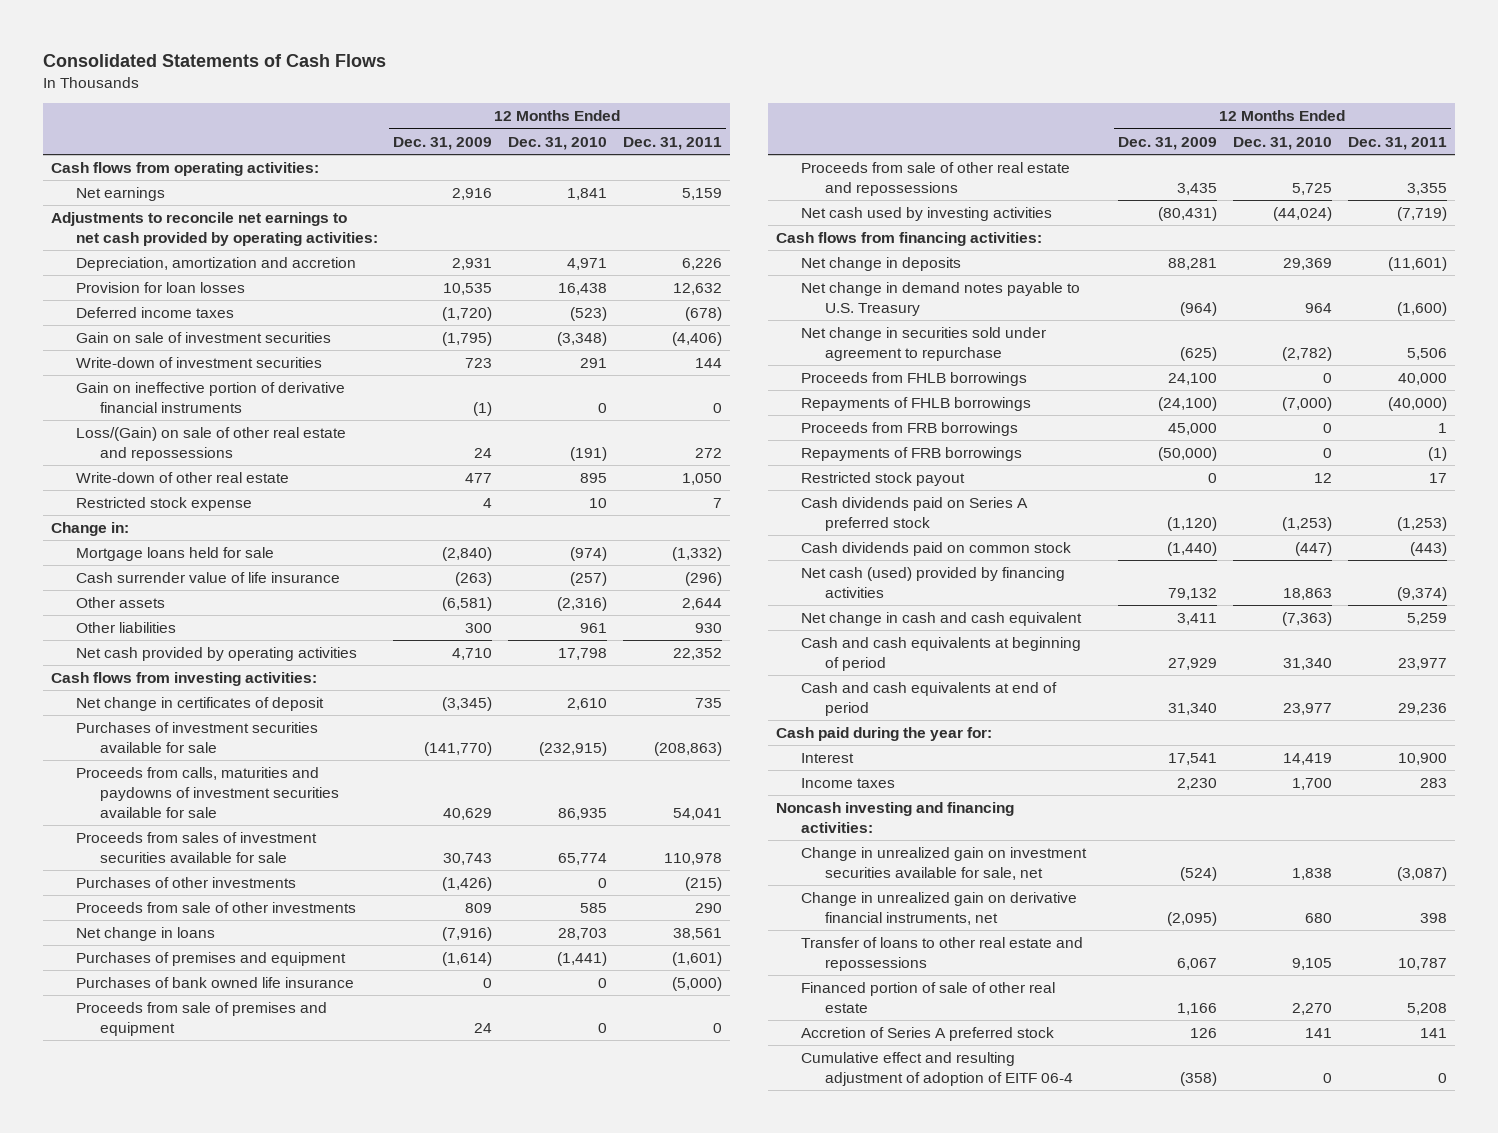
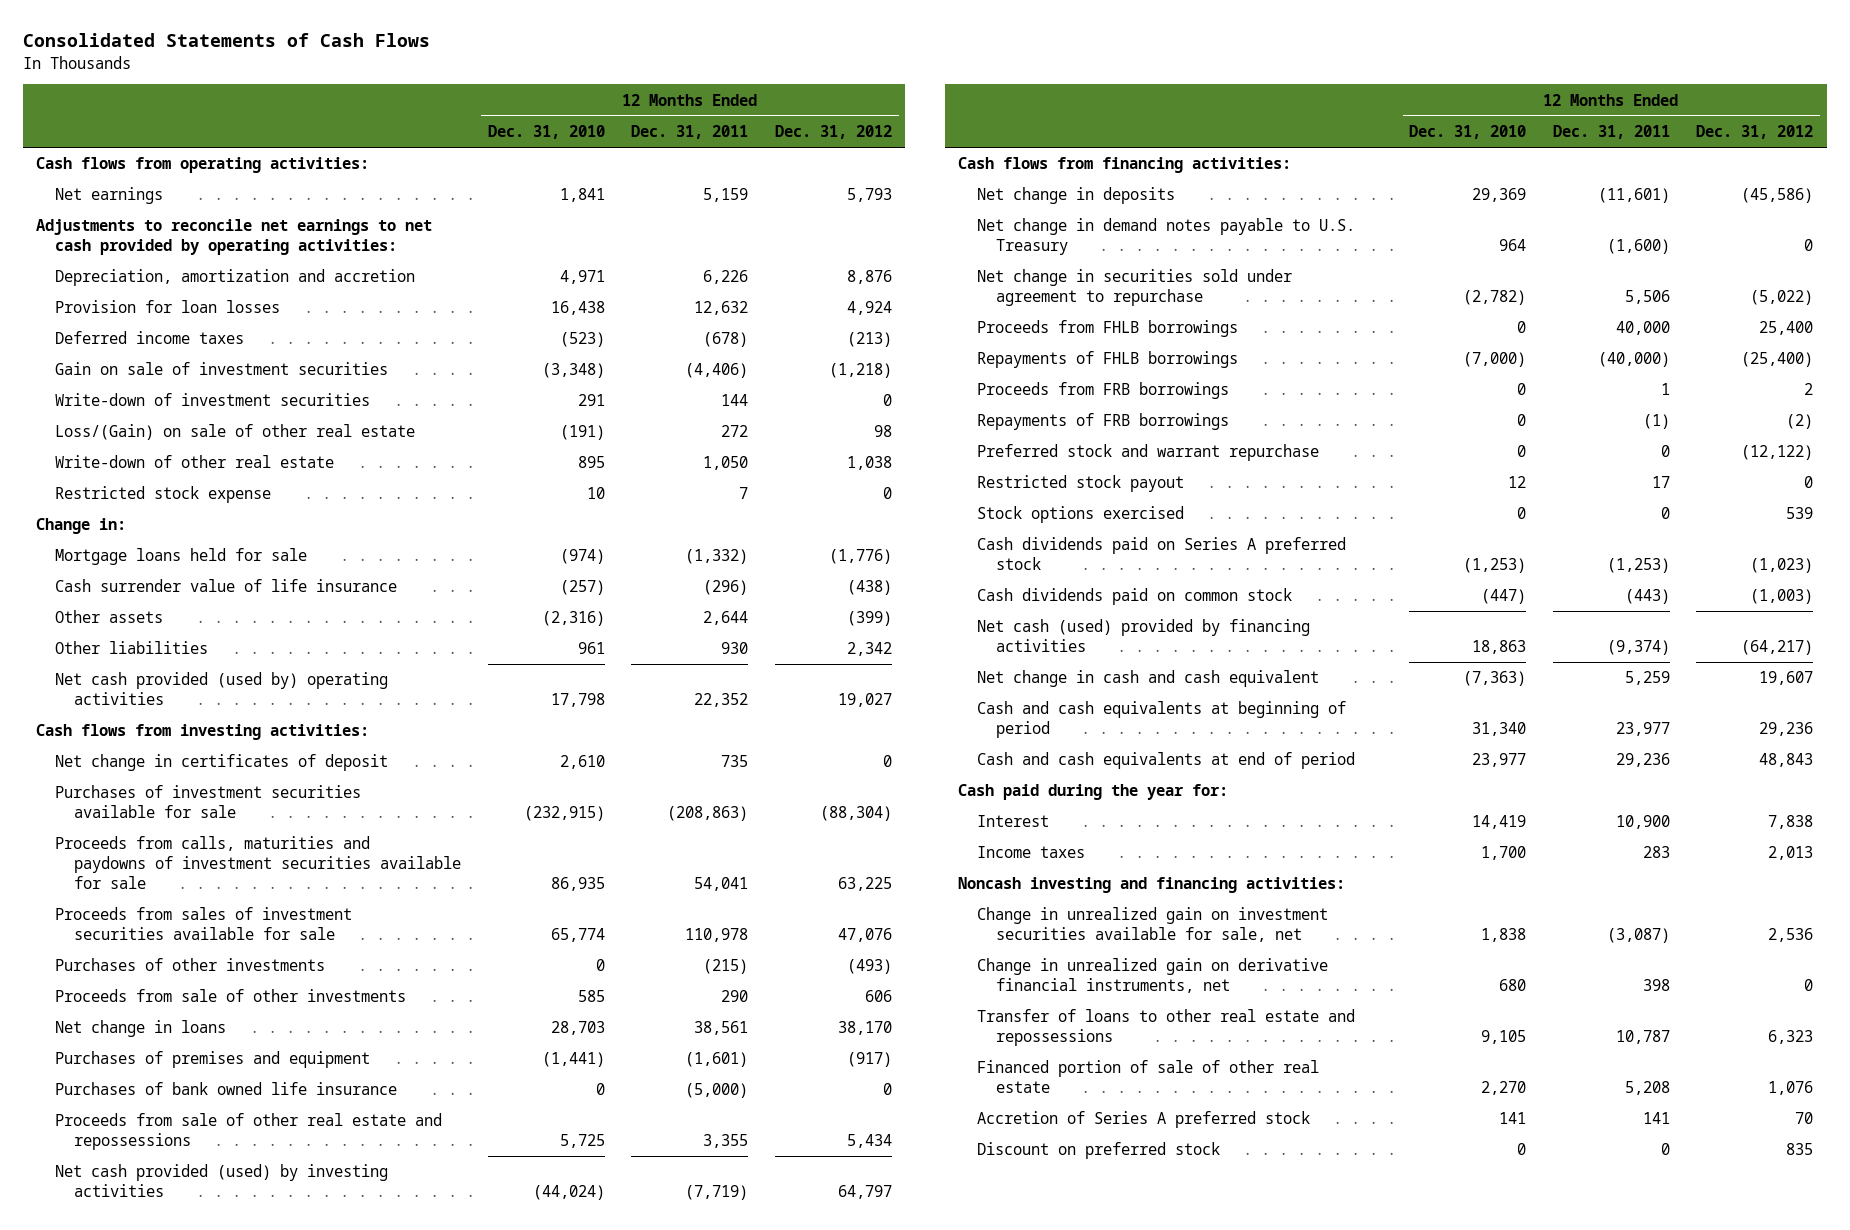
- | 12 Months Ended Dec. 31, 2009 | 12 Months Ended Dec. 31, 2010 | 12 Months Ended Dec. 31, 2011
+ | 12 Months Ended Dec. 31, 2010 | 12 Months Ended Dec. 31, 2011 | 12 Months Ended Dec. 31, 2012
- Gain on ineffective portion of derivative financial instruments | (1) | 0 | 0
- Loss/(Gain) on sale of other real estate and repossessions | 24 | (191) | 272
+ Loss/(Gain) on sale of other real estate | (191) | 272 | 98
- Net cash provided by operating activities | 4,710 | 17,798 | 22,352
+ Net cash provided (used by) operating activities | 17,798 | 22,352 | 19,027
- Proceeds from sale of premises and equipment | 24 | 0 | 0
- Net cash used by investing activities | (80,431) | (44,024) | (7,719)
+ Net cash provided (used) by investing activities | (44,024) | (7,719) | 64,797
+ Preferred stock and warrant repurchase | 0 | 0 | (12,122)
+ Stock options exercised | 0 | 0 | 539
- Cumulative effect and resulting adjustment of adoption of EITF 06-4 | (358) | 0 | 0
+ Discount on preferred stock | 0 | 0 | 835

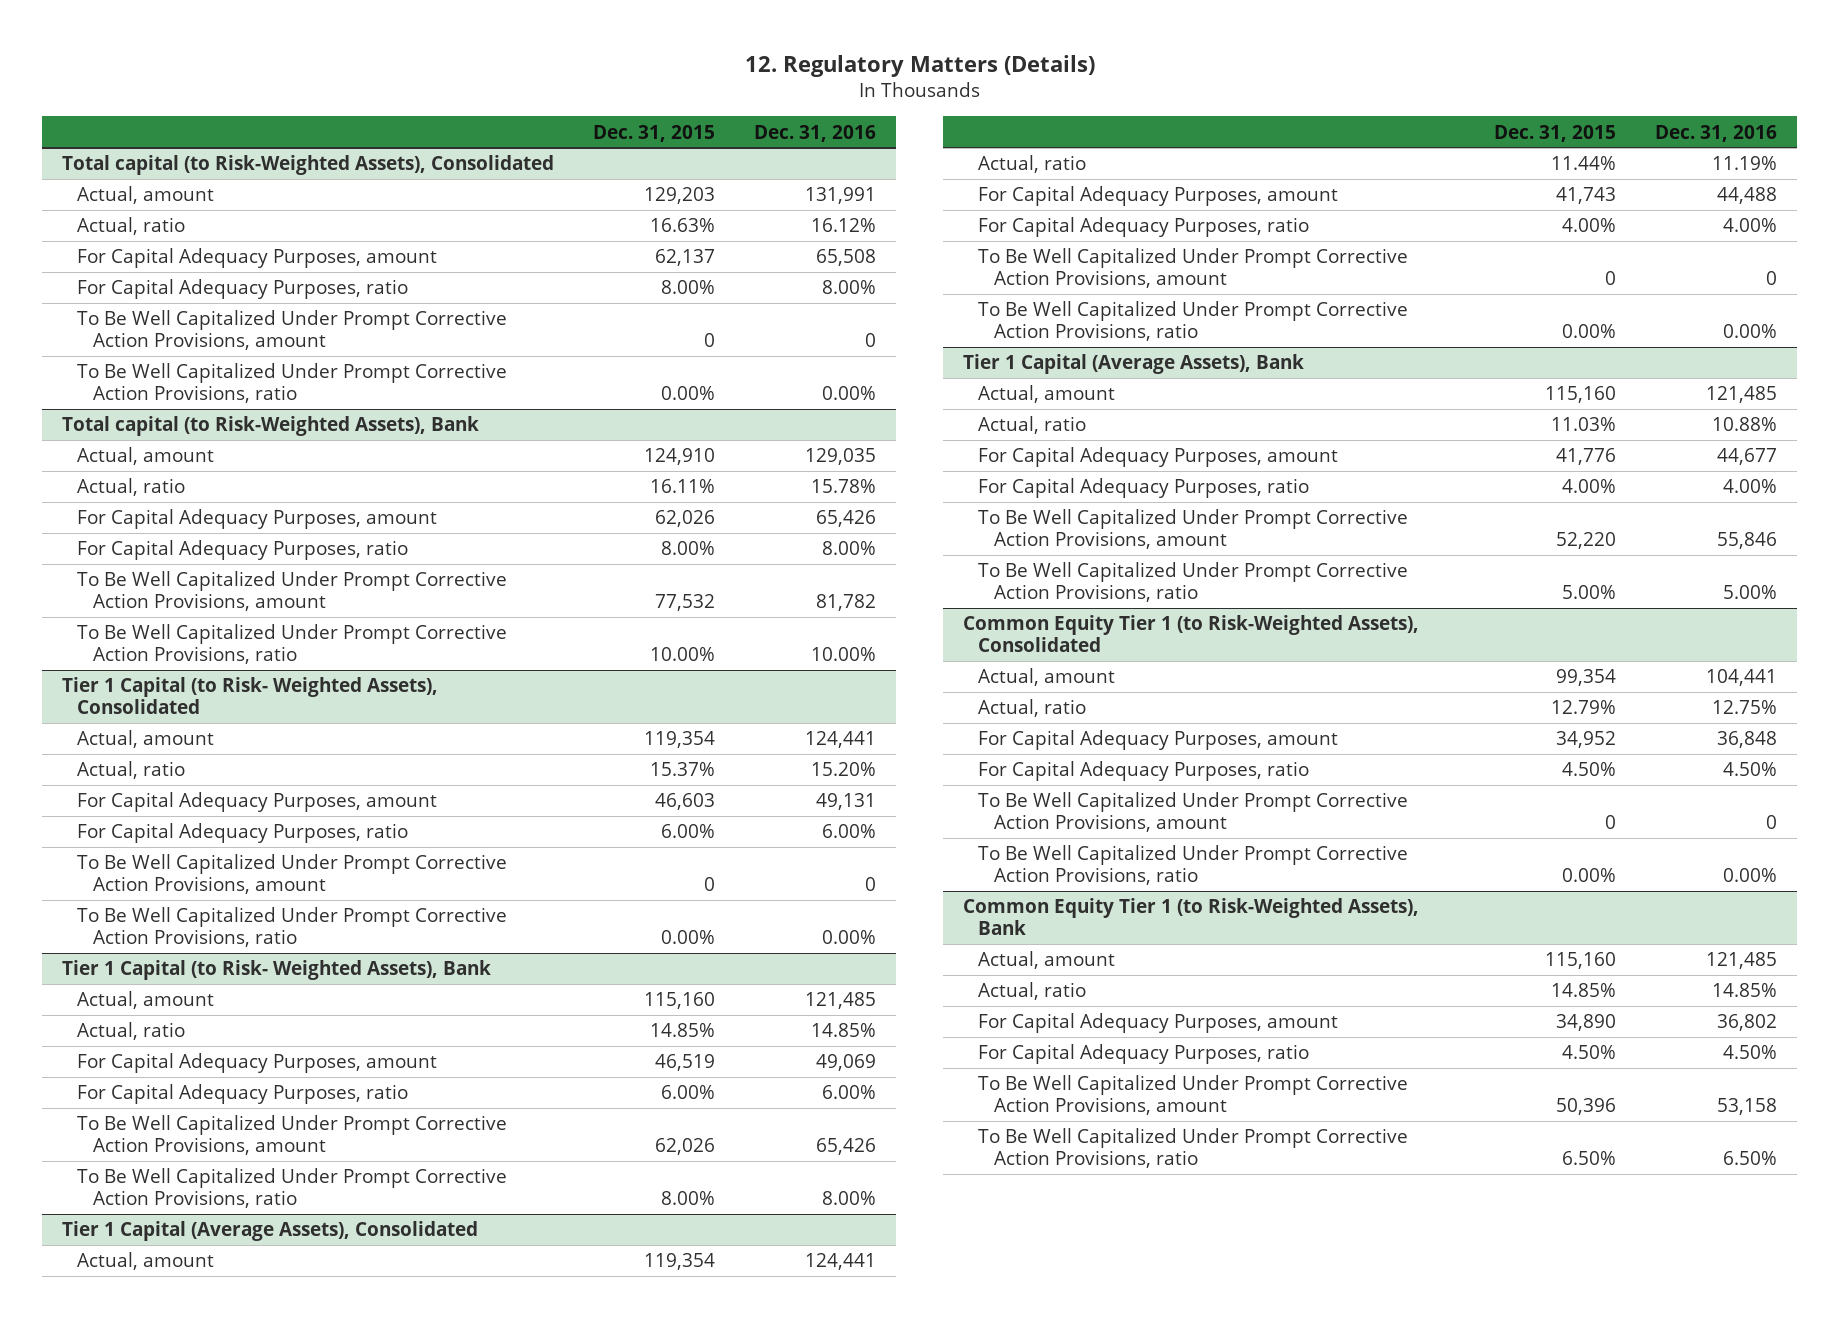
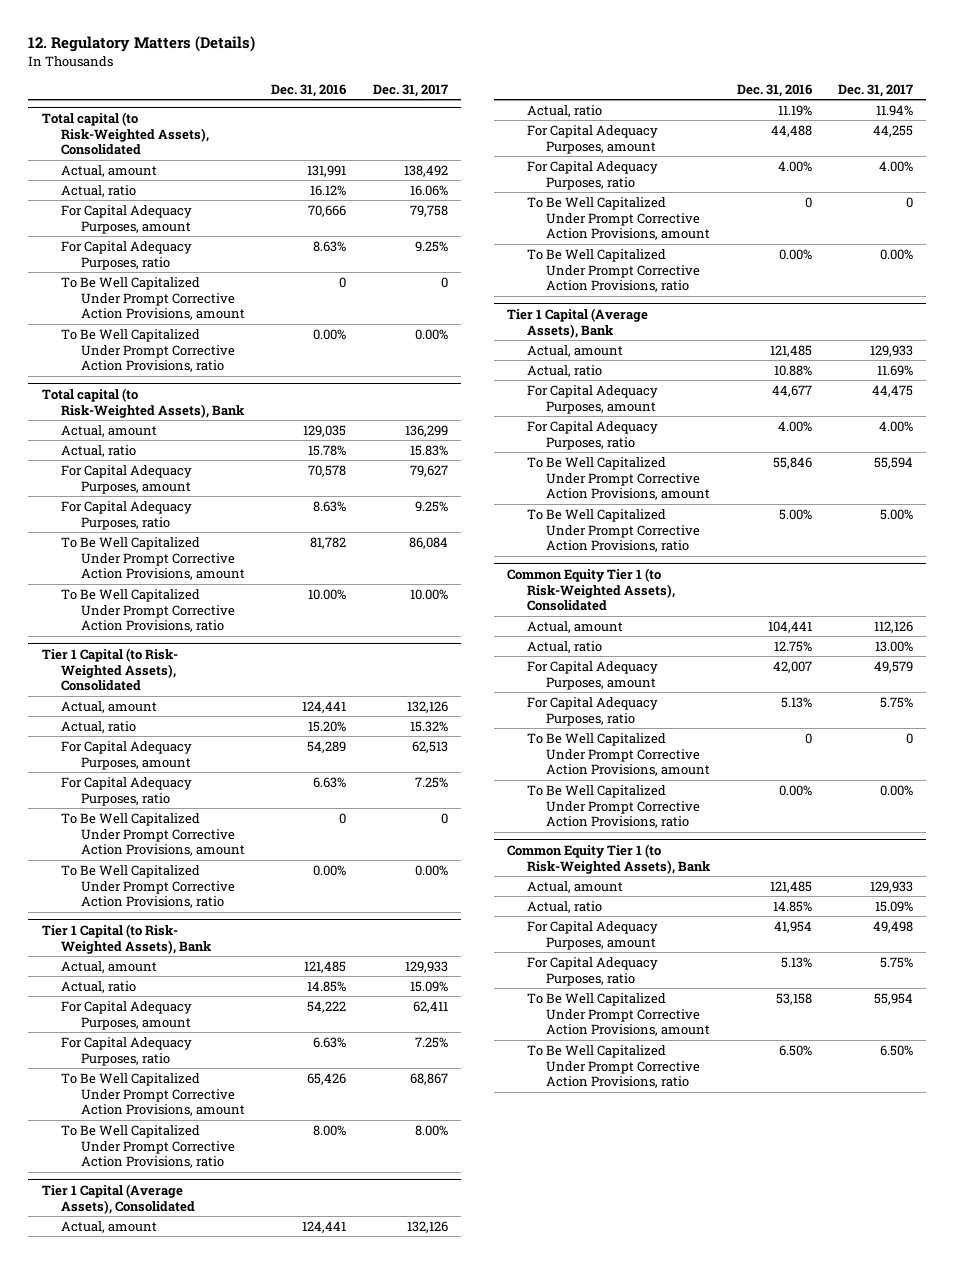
- | Dec. 31, 2015 | Dec. 31, 2016
+ | Dec. 31, 2016 | Dec. 31, 2017
@ Total capital (to Risk-Weighted Assets), Consolidated
- For Capital Adequacy Purposes, amount | 62,137 | 65,508
- For Capital Adequacy Purposes, ratio | 8.00% | 8.00%
+ For Capital Adequacy Purposes, amount | 70,666 | 79,758
+ For Capital Adequacy Purposes, ratio | 8.63% | 9.25%
@ Total capital (to Risk-Weighted Assets), Bank
- For Capital Adequacy Purposes, amount | 62,026 | 65,426
- For Capital Adequacy Purposes, ratio | 8.00% | 8.00%
+ For Capital Adequacy Purposes, amount | 70,578 | 79,627
+ For Capital Adequacy Purposes, ratio | 8.63% | 9.25%
@ Tier 1 Capital (to Risk- Weighted Assets), Consolidated
- For Capital Adequacy Purposes, amount | 46,603 | 49,131
- For Capital Adequacy Purposes, ratio | 6.00% | 6.00%
+ For Capital Adequacy Purposes, amount | 54,289 | 62,513
+ For Capital Adequacy Purposes, ratio | 6.63% | 7.25%
@ Tier 1 Capital (to Risk- Weighted Assets), Bank
- For Capital Adequacy Purposes, amount | 46,519 | 49,069
- For Capital Adequacy Purposes, ratio | 6.00% | 6.00%
+ For Capital Adequacy Purposes, amount | 54,222 | 62,411
+ For Capital Adequacy Purposes, ratio | 6.63% | 7.25%
@ Common Equity Tier 1 (to Risk-Weighted Assets), Consolidated
- For Capital Adequacy Purposes, amount | 34,952 | 36,848
- For Capital Adequacy Purposes, ratio | 4.50% | 4.50%
+ For Capital Adequacy Purposes, amount | 42,007 | 49,579
+ For Capital Adequacy Purposes, ratio | 5.13% | 5.75%
@ Common Equity Tier 1 (to Risk-Weighted Assets), Bank
- For Capital Adequacy Purposes, amount | 34,890 | 36,802
- For Capital Adequacy Purposes, ratio | 4.50% | 4.50%
+ For Capital Adequacy Purposes, amount | 41,954 | 49,498
+ For Capital Adequacy Purposes, ratio | 5.13% | 5.75%

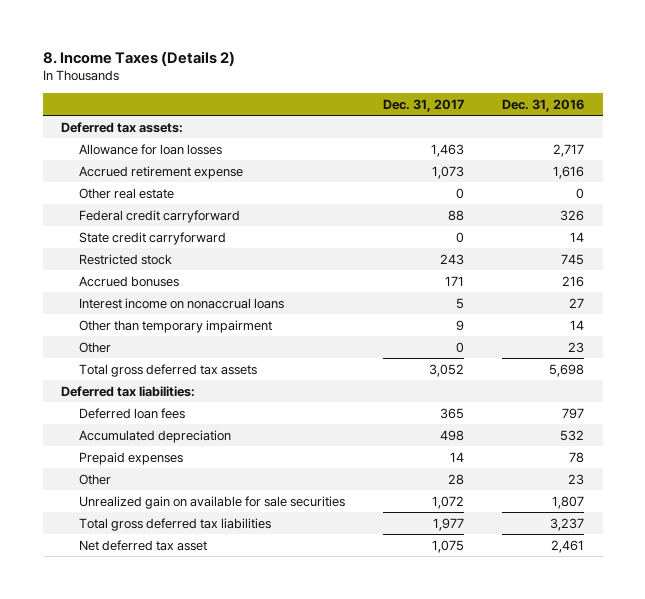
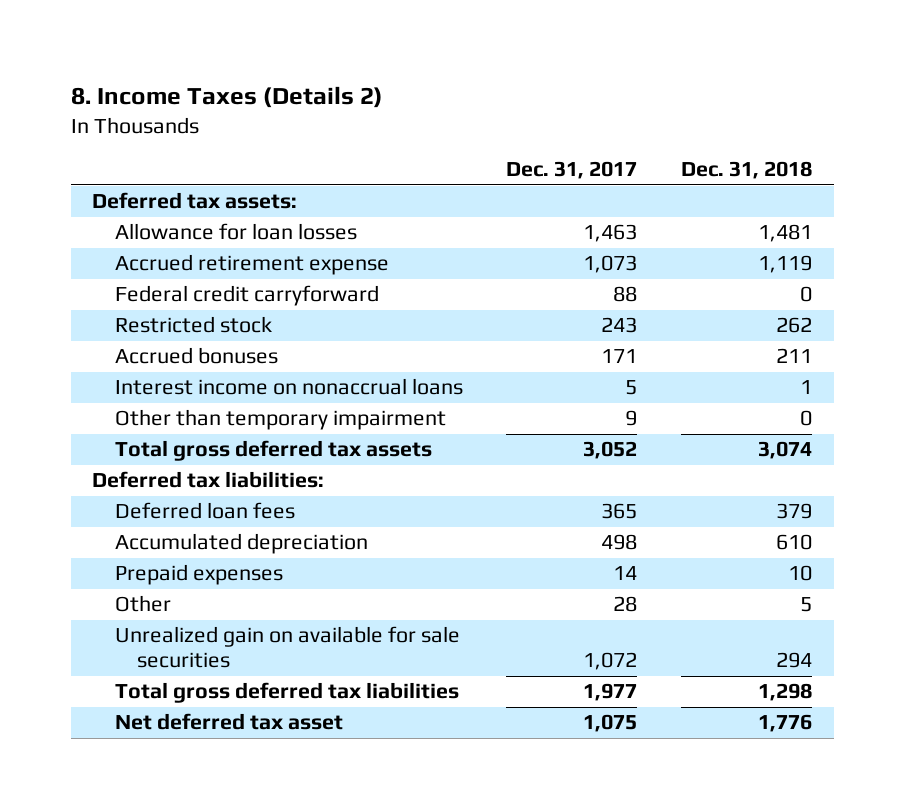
- | Dec. 31, 2017 | Dec. 31, 2016
+ | Dec. 31, 2017 | Dec. 31, 2018
- Other real estate | 0 | 0
- State credit carryforward | 0 | 14
- Other | 0 | 23

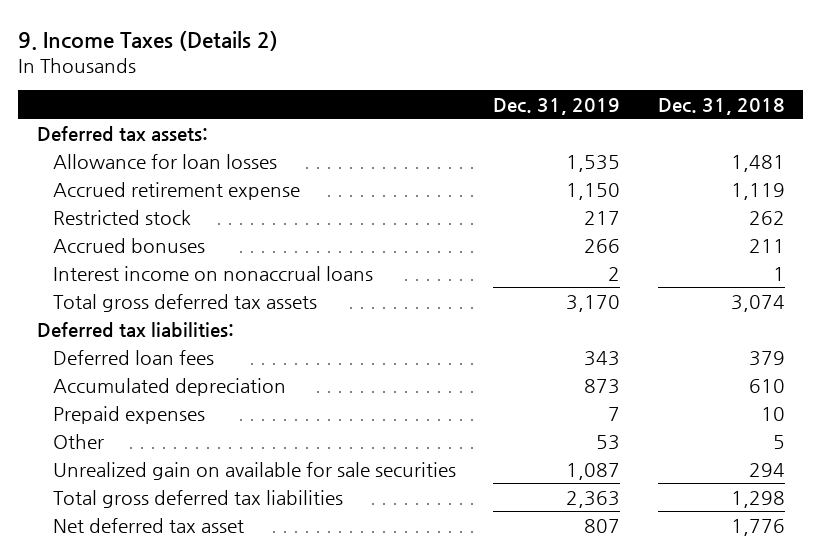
- 8. Income Taxes (Details 2)
+ 9. Income Taxes (Details 2)
- | Dec. 31, 2017 | Dec. 31, 2018
+ | Dec. 31, 2019 | Dec. 31, 2018
- Federal credit carryforward | 88 | 0
- Other than temporary impairment | 9 | 0

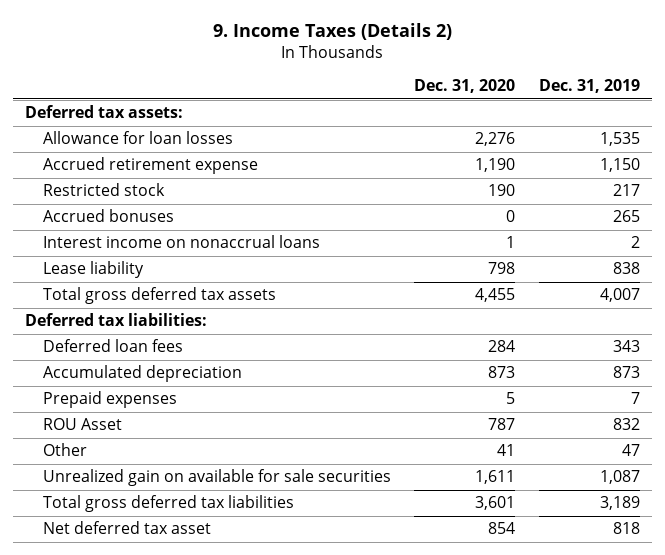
- | Dec. 31, 2019 | Dec. 31, 2018
+ | Dec. 31, 2020 | Dec. 31, 2019
- Accrued bonuses | 266 | 211
+ Accrued bonuses | 0 | 265
- Total gross deferred tax assets | 3,170 | 3,074
+ Lease liability | 798 | 838
+ Total gross deferred tax assets | 4,455 | 4,007
- Other | 53 | 5
+ ROU Asset | 787 | 832
+ Other | 41 | 47
- Total gross deferred tax liabilities | 2,363 | 1,298
- Net deferred tax asset | 807 | 1,776
+ Total gross deferred tax liabilities | 3,601 | 3,189
+ Net deferred tax asset | 854 | 818

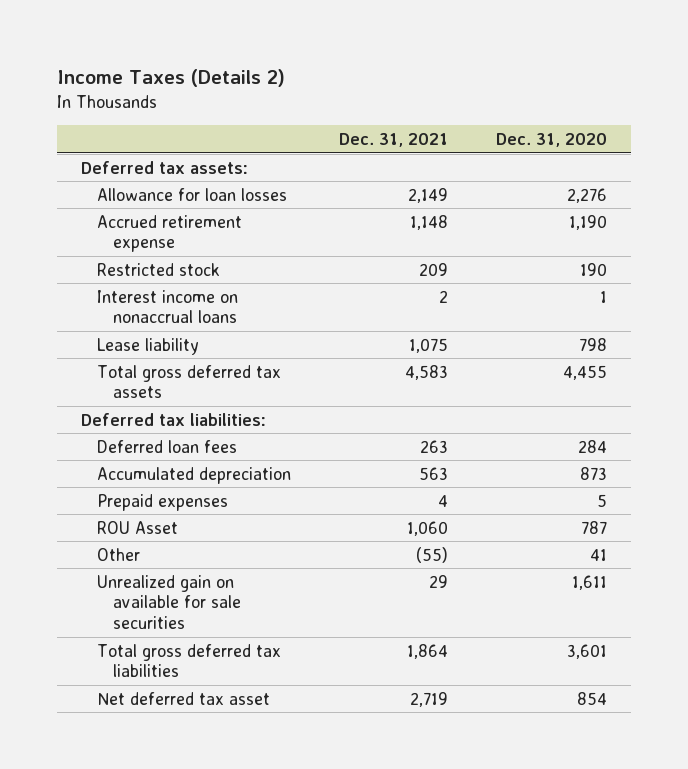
- 9. Income Taxes (Details 2)
+ Income Taxes (Details 2)
- | Dec. 31, 2020 | Dec. 31, 2019
+ | Dec. 31, 2021 | Dec. 31, 2020
- Accrued bonuses | 0 | 265

